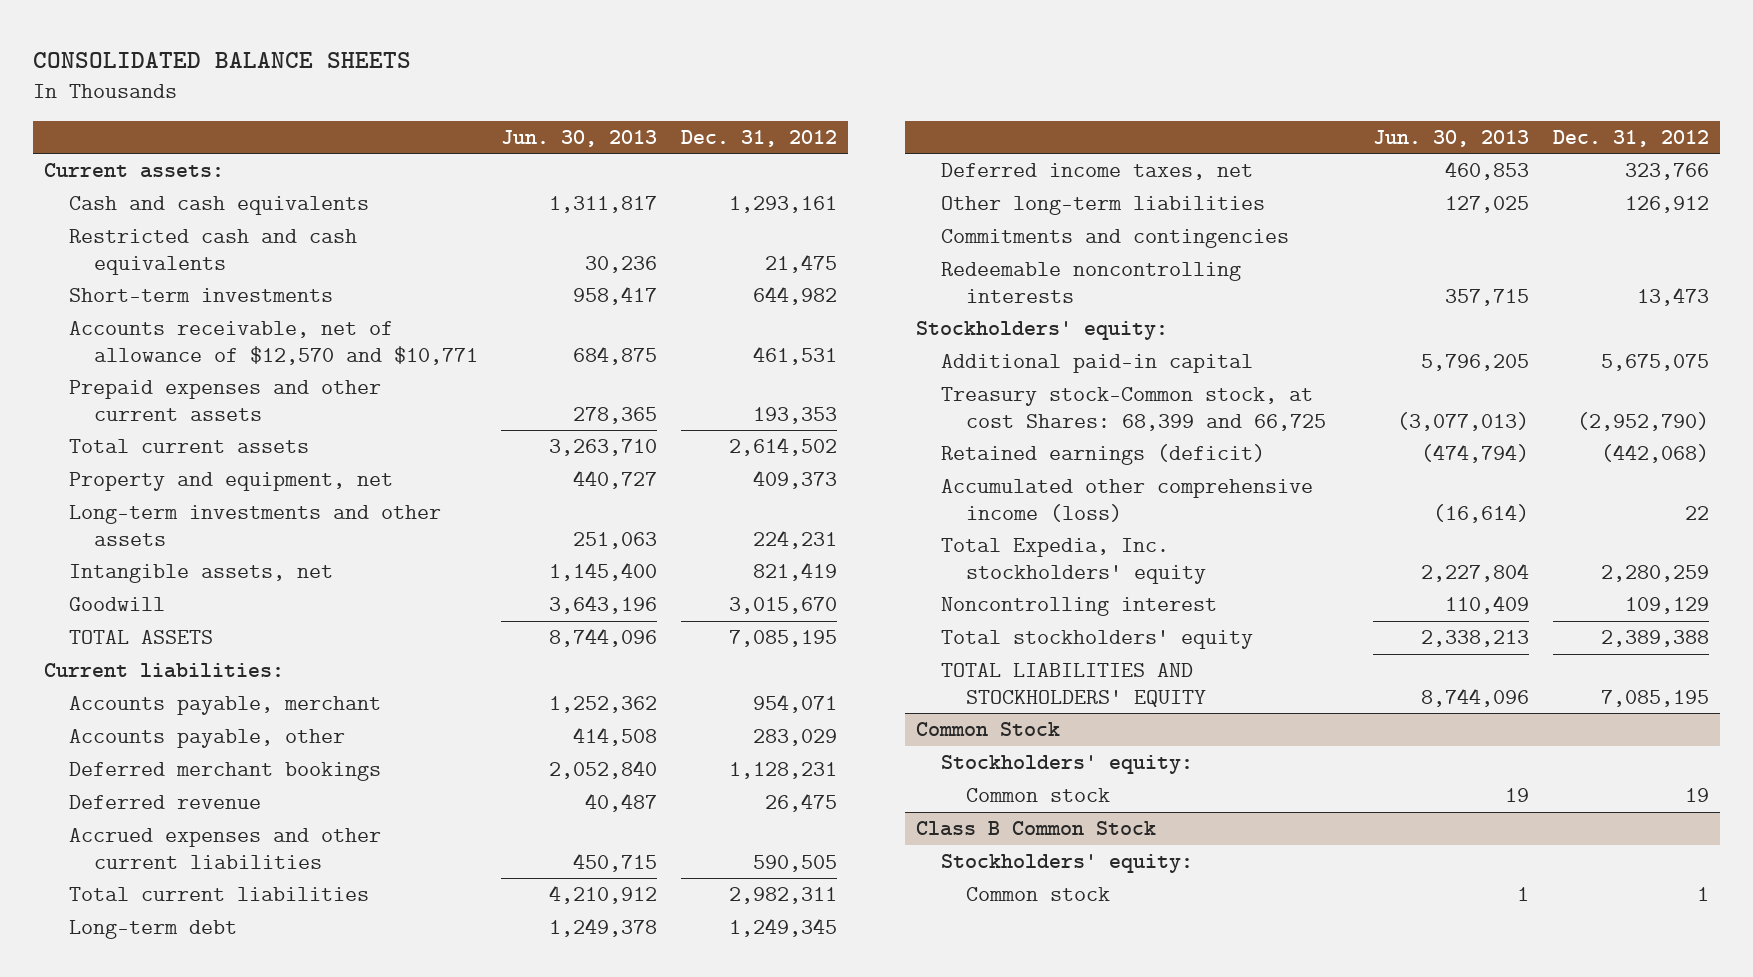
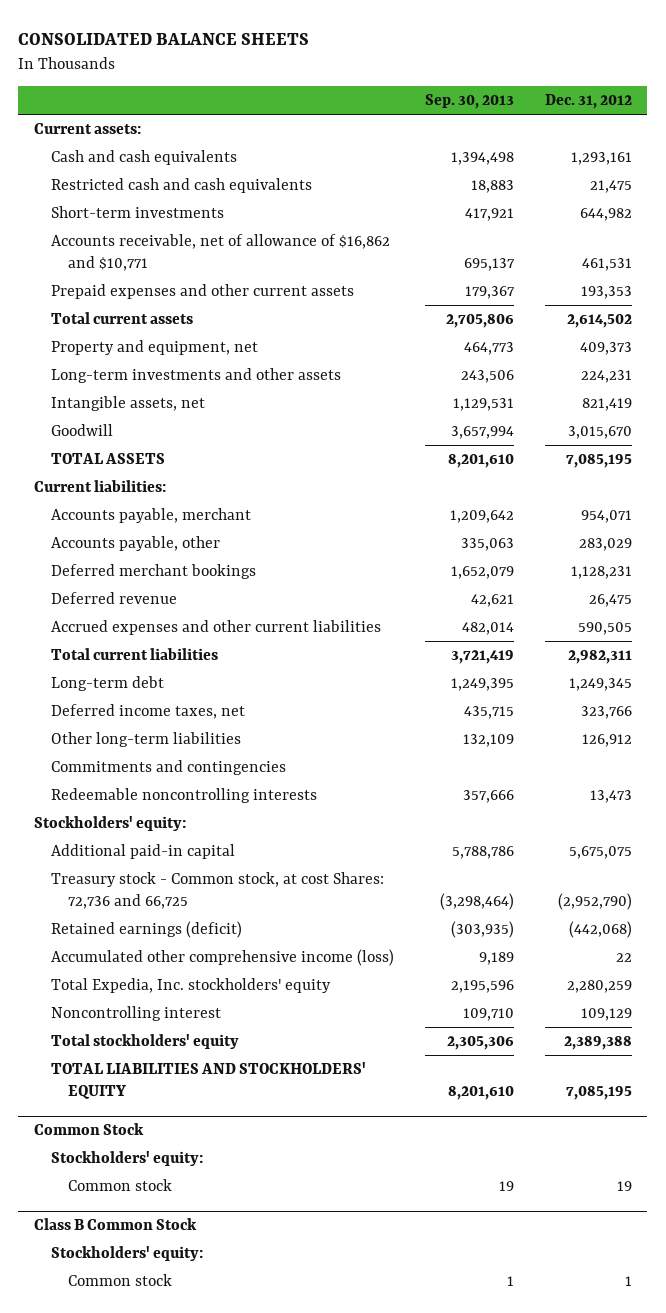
- | Jun. 30, 2013 | Dec. 31, 2012
+ | Sep. 30, 2013 | Dec. 31, 2012
- Accounts receivable, net of allowance of $12,570 and $10,771 | 684,875 | 461,531
+ Accounts receivable, net of allowance of $16,862 and $10,771 | 695,137 | 461,531
- Treasury stock-Common stock, at cost Shares: 68,399 and 66,725 | (3,077,013) | (2,952,790)
+ Treasury stock - Common stock, at cost Shares: 72,736 and 66,725 | (3,298,464) | (2,952,790)

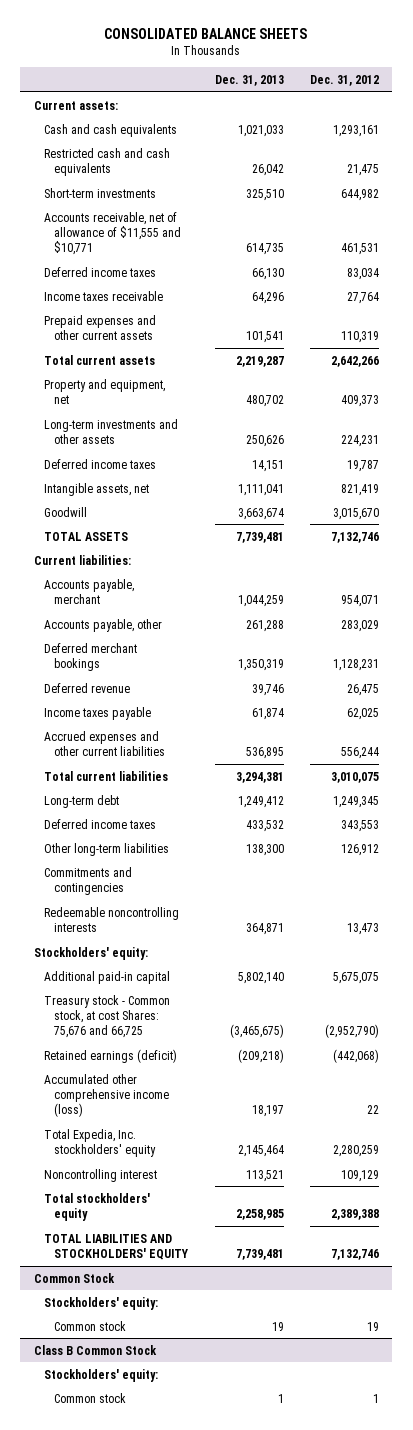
- | Sep. 30, 2013 | Dec. 31, 2012
+ | Dec. 31, 2013 | Dec. 31, 2012
- Accounts receivable, net of allowance of $16,862 and $10,771 | 695,137 | 461,531
- Prepaid expenses and other current assets | 179,367 | 193,353
- Total current assets | 2,705,806 | 2,614,502
+ Accounts receivable, net of allowance of $11,555 and $10,771 | 614,735 | 461,531
+ Deferred income taxes | 66,130 | 83,034
+ Income taxes receivable | 64,296 | 27,764
+ Prepaid expenses and other current assets | 101,541 | 110,319
+ Total current assets | 2,219,287 | 2,642,266
+ Deferred income taxes | 14,151 | 19,787
- TOTAL ASSETS | 8,201,610 | 7,085,195
+ TOTAL ASSETS | 7,739,481 | 7,132,746
- Accrued expenses and other current liabilities | 482,014 | 590,505
- Total current liabilities | 3,721,419 | 2,982,311
+ Income taxes payable | 61,874 | 62,025
+ Accrued expenses and other current liabilities | 536,895 | 556,244
+ Total current liabilities | 3,294,381 | 3,010,075
- Deferred income taxes, net | 435,715 | 323,766
+ Deferred income taxes | 433,532 | 343,553
- Treasury stock - Common stock, at cost Shares: 72,736 and 66,725 | (3,298,464) | (2,952,790)
+ Treasury stock - Common stock, at cost Shares: 75,676 and 66,725 | (3,465,675) | (2,952,790)
- TOTAL LIABILITIES AND STOCKHOLDERS' EQUITY | 8,201,610 | 7,085,195
+ TOTAL LIABILITIES AND STOCKHOLDERS' EQUITY | 7,739,481 | 7,132,746

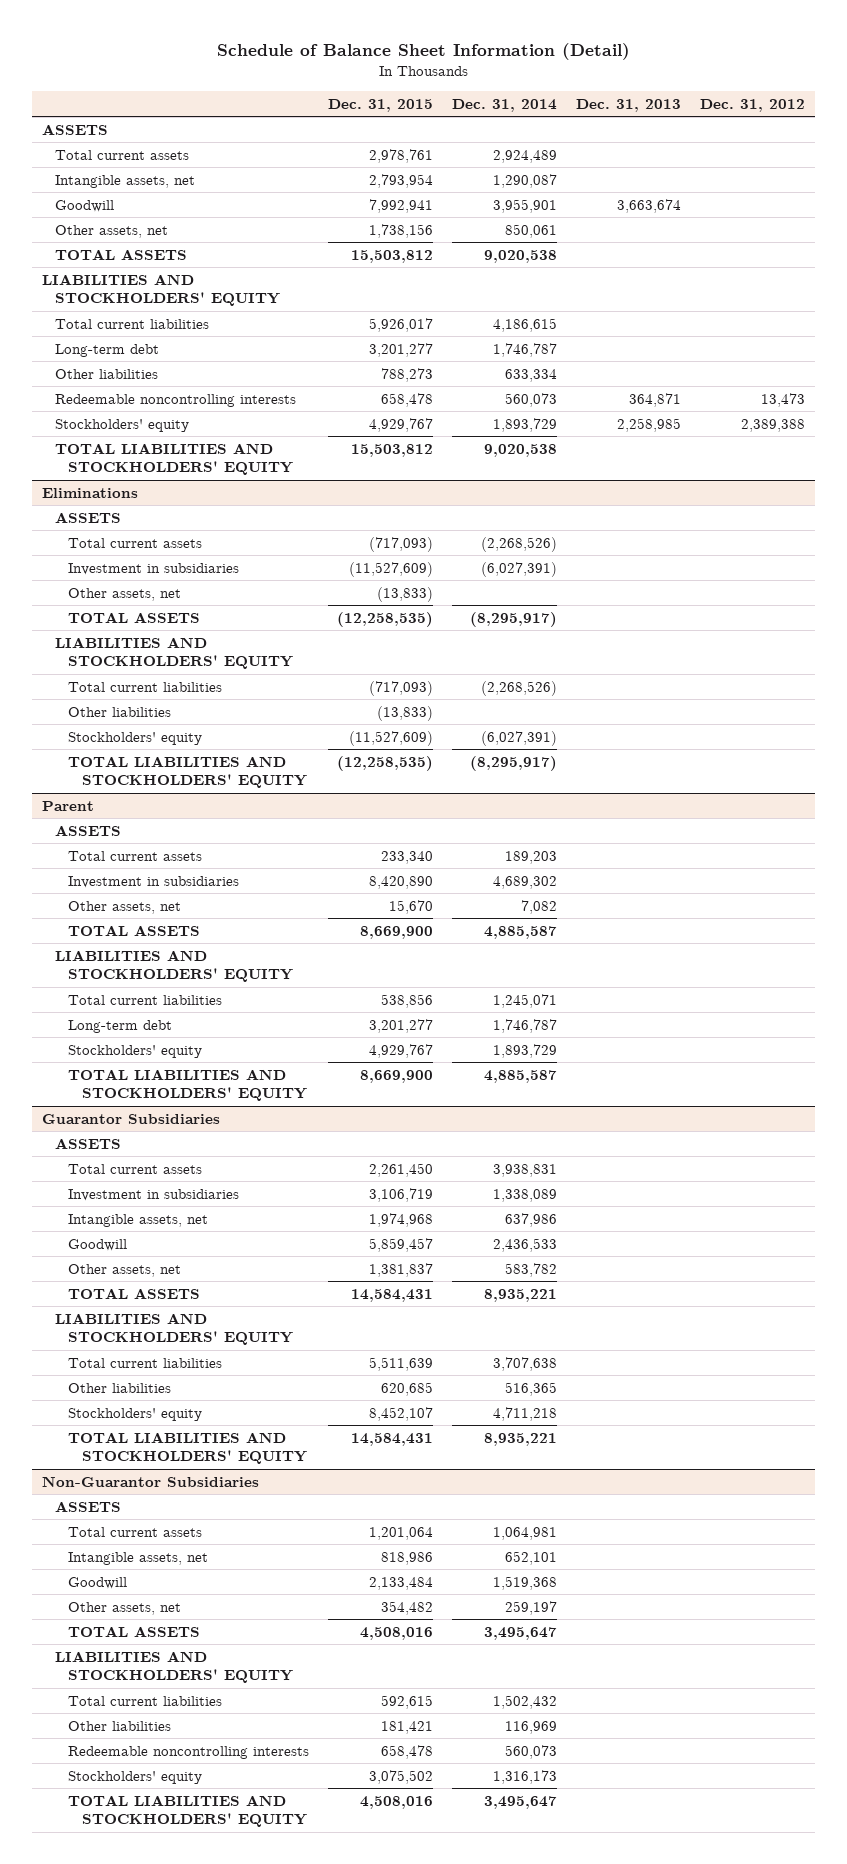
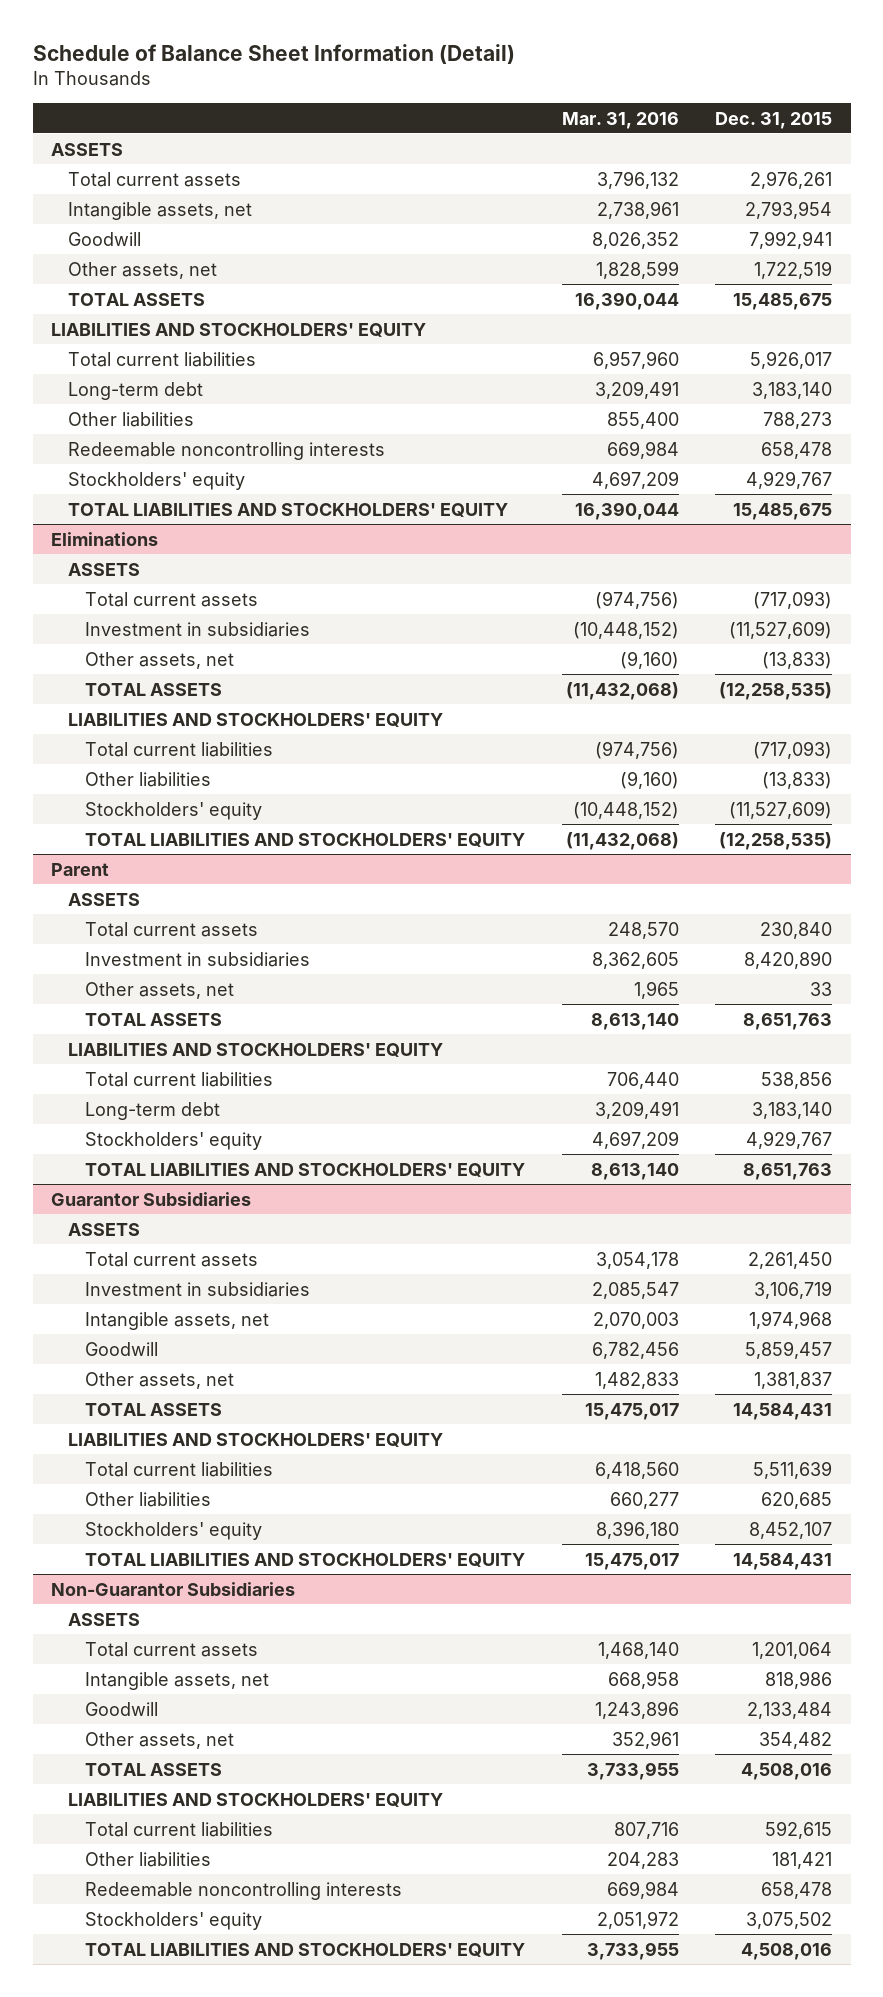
- | Dec. 31, 2015 | Dec. 31, 2014 | Dec. 31, 2013 | Dec. 31, 2012
+ | Mar. 31, 2016 | Dec. 31, 2015
- Total current assets | 2,978,761 | 2,924,489 | |
+ Total current assets | 3,796,132 | 2,976,261
- Other assets, net | 1,738,156 | 850,061 | |
- TOTAL ASSETS | 15,503,812 | 9,020,538 | |
+ Other assets, net | 1,828,599 | 1,722,519
+ TOTAL ASSETS | 16,390,044 | 15,485,675
- Long-term debt | 3,201,277 | 1,746,787 | |
+ Long-term debt | 3,209,491 | 3,183,140
- TOTAL LIABILITIES AND STOCKHOLDERS' EQUITY | 15,503,812 | 9,020,538 | |
+ TOTAL LIABILITIES AND STOCKHOLDERS' EQUITY | 16,390,044 | 15,485,675
@ Parent
- Total current assets | 233,340 | 189,203 | |
+ Total current assets | 248,570 | 230,840
- Other assets, net | 15,670 | 7,082 | |
- TOTAL ASSETS | 8,669,900 | 4,885,587 | |
+ Other assets, net | 1,965 | 33
+ TOTAL ASSETS | 8,613,140 | 8,651,763
- Long-term debt | 3,201,277 | 1,746,787 | |
+ Long-term debt | 3,209,491 | 3,183,140
- TOTAL LIABILITIES AND STOCKHOLDERS' EQUITY | 8,669,900 | 4,885,587 | |
+ TOTAL LIABILITIES AND STOCKHOLDERS' EQUITY | 8,613,140 | 8,651,763

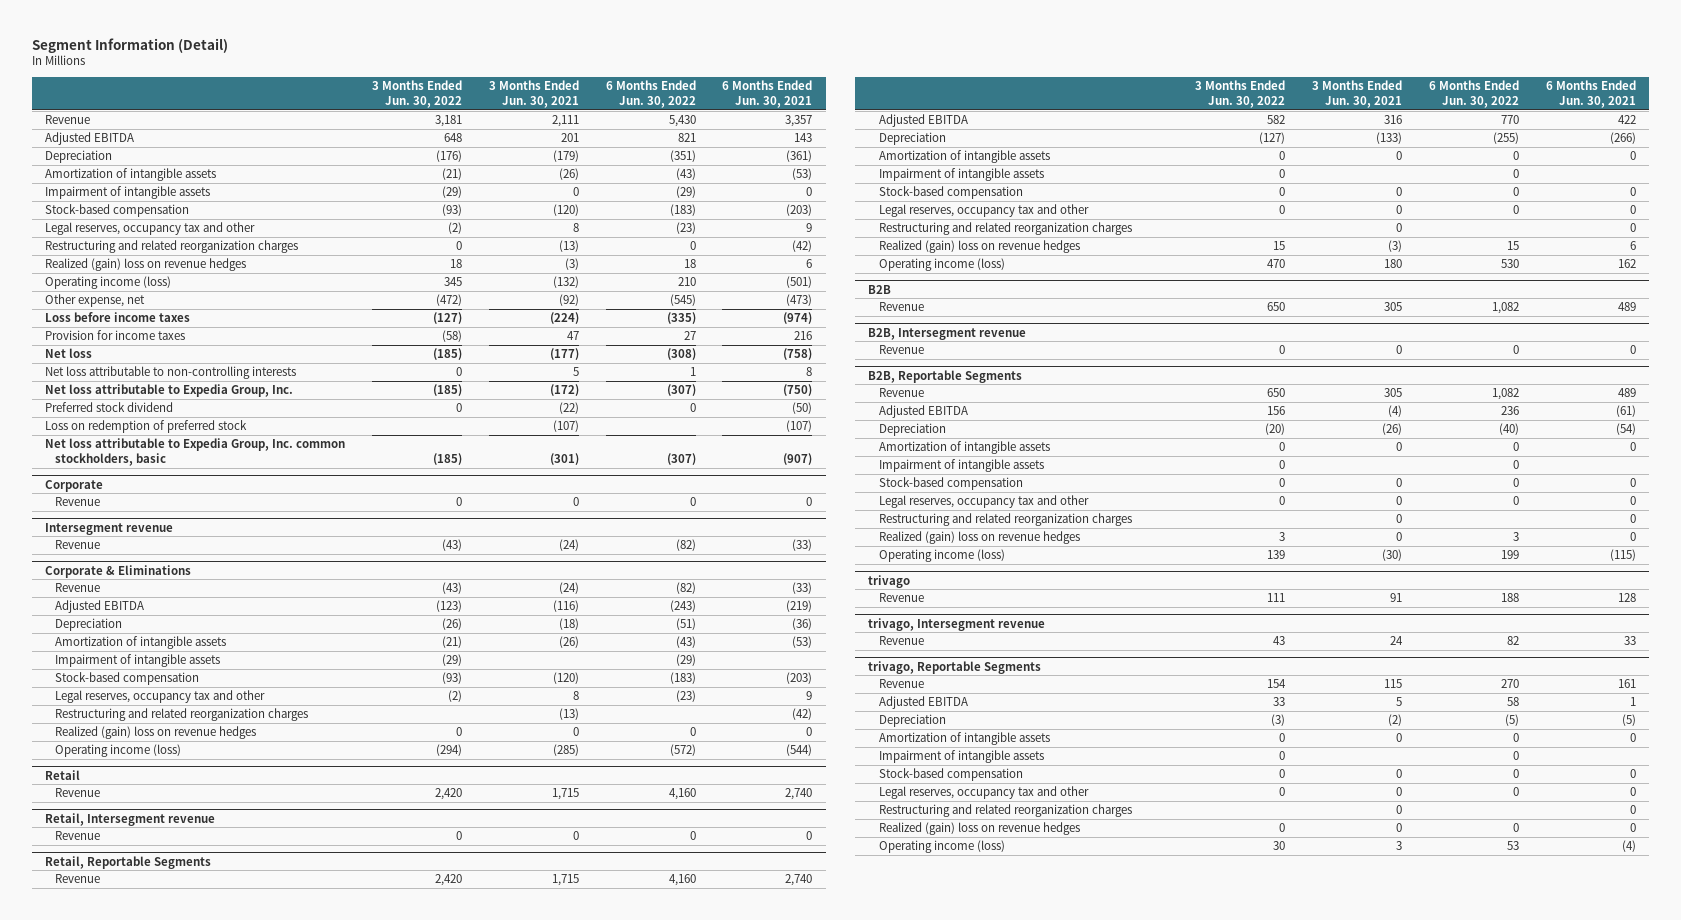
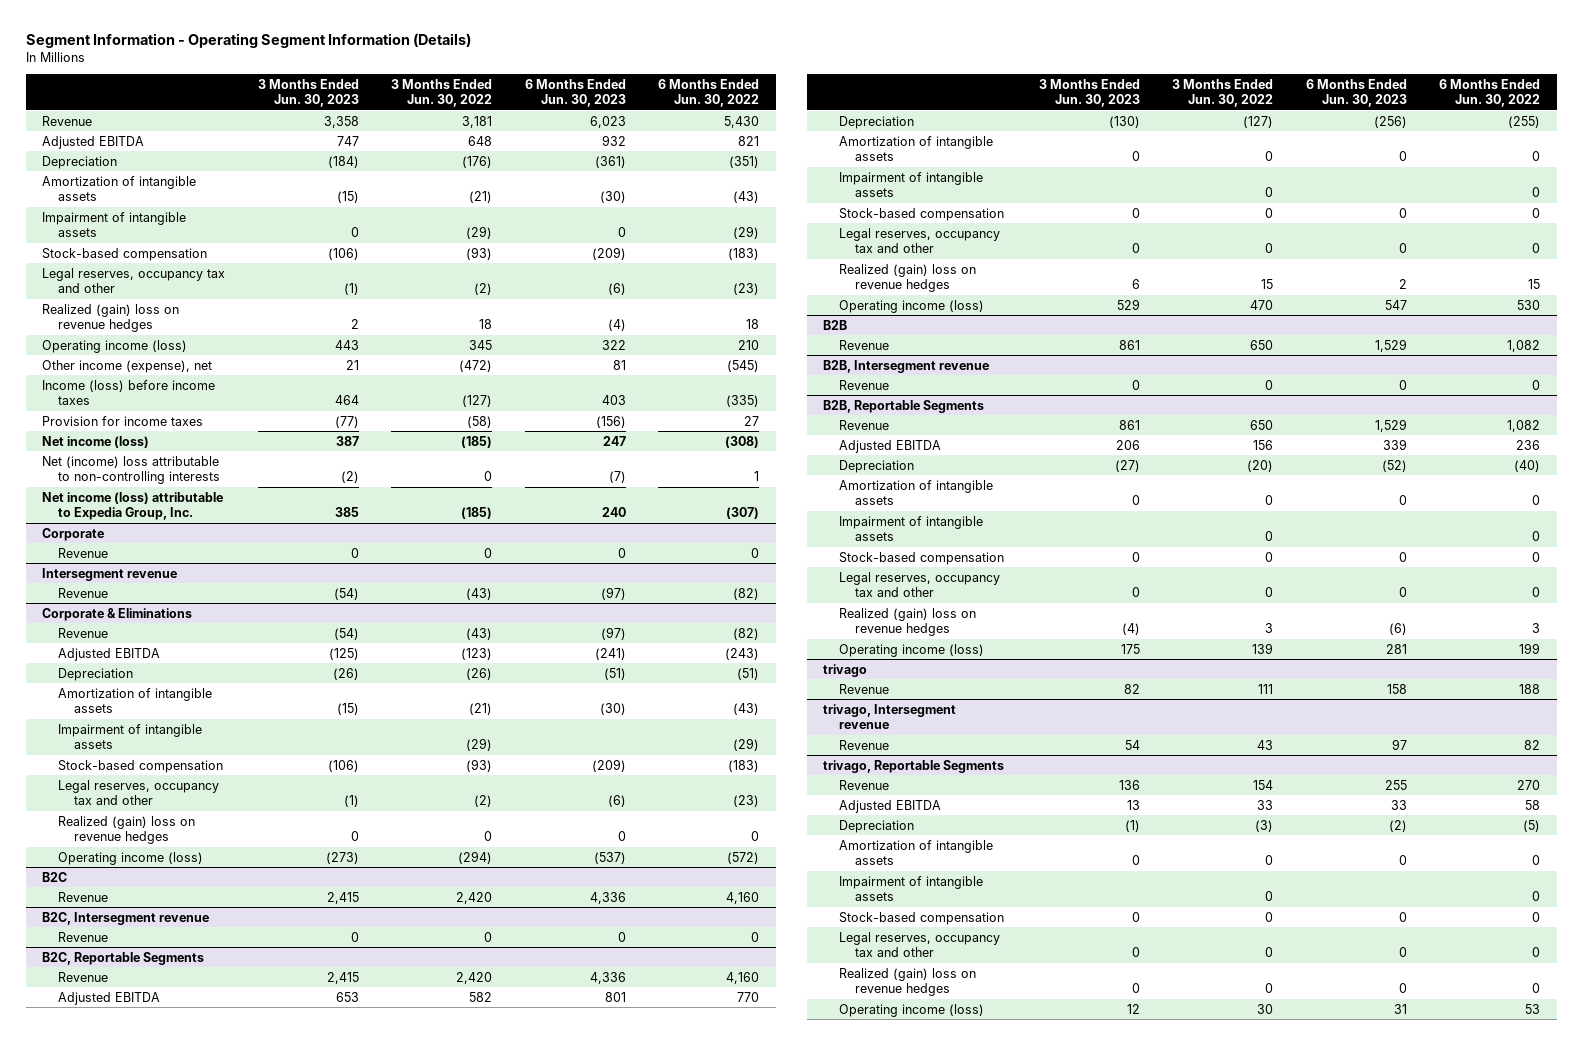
- Segment Information (Detail)
+ Segment Information - Operating Segment Information (Details)
- | 3 Months Ended Jun. 30, 2022 | 3 Months Ended Jun. 30, 2021 | 6 Months Ended Jun. 30, 2022 | 6 Months Ended Jun. 30, 2021
+ | 3 Months Ended Jun. 30, 2023 | 3 Months Ended Jun. 30, 2022 | 6 Months Ended Jun. 30, 2023 | 6 Months Ended Jun. 30, 2022
- Restructuring and related reorganization charges | 0 | (13) | 0 | (42)
- Other expense, net | (472) | (92) | (545) | (473)
- Loss before income taxes | (127) | (224) | (335) | (974)
+ Other income (expense), net | 21 | (472) | 81 | (545)
+ Income (loss) before income taxes | 464 | (127) | 403 | (335)
- Net loss | (185) | (177) | (308) | (758)
- Net loss attributable to non-controlling interests | 0 | 5 | 1 | 8
- Net loss attributable to Expedia Group, Inc. | (185) | (172) | (307) | (750)
- Preferred stock dividend | 0 | (22) | 0 | (50)
- Loss on redemption of preferred stock | | (107) | | (107)
- Net loss attributable to Expedia Group, Inc. common stockholders, basic | (185) | (301) | (307) | (907)
+ Net income (loss) | 387 | (185) | 247 | (308)
+ Net (income) loss attributable to non-controlling interests | (2) | 0 | (7) | 1
+ Net income (loss) attributable to Expedia Group, Inc. | 385 | (185) | 240 | (307)
@ Corporate & Eliminations
- Restructuring and related reorganization charges | | (13) | | (42)
- Retail
+ B2C
- Retail, Intersegment revenue
+ B2C, Intersegment revenue
- Retail, Reportable Segments
+ B2C, Reportable Segments
- Restructuring and related reorganization charges | | 0 | | 0
@ B2B, Reportable Segments
- Restructuring and related reorganization charges | | 0 | | 0
@ trivago, Reportable Segments
- Restructuring and related reorganization charges | | 0 | | 0

